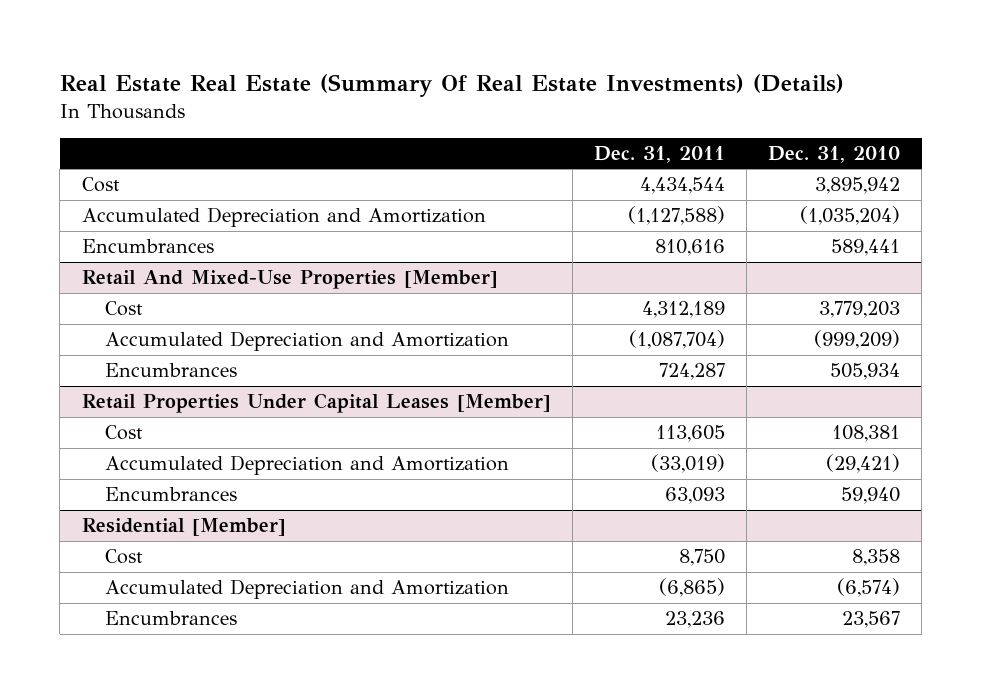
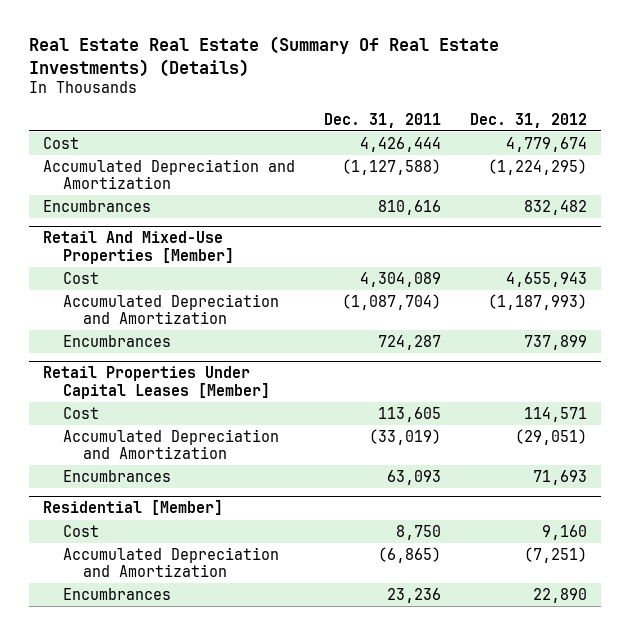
- | Dec. 31, 2011 | Dec. 31, 2010
+ | Dec. 31, 2011 | Dec. 31, 2012
- Cost | 4,434,544 | 3,895,942
+ Cost | 4,426,444 | 4,779,674
@ Retail And Mixed-Use Properties [Member]
- Cost | 4,312,189 | 3,779,203
+ Cost | 4,304,089 | 4,655,943

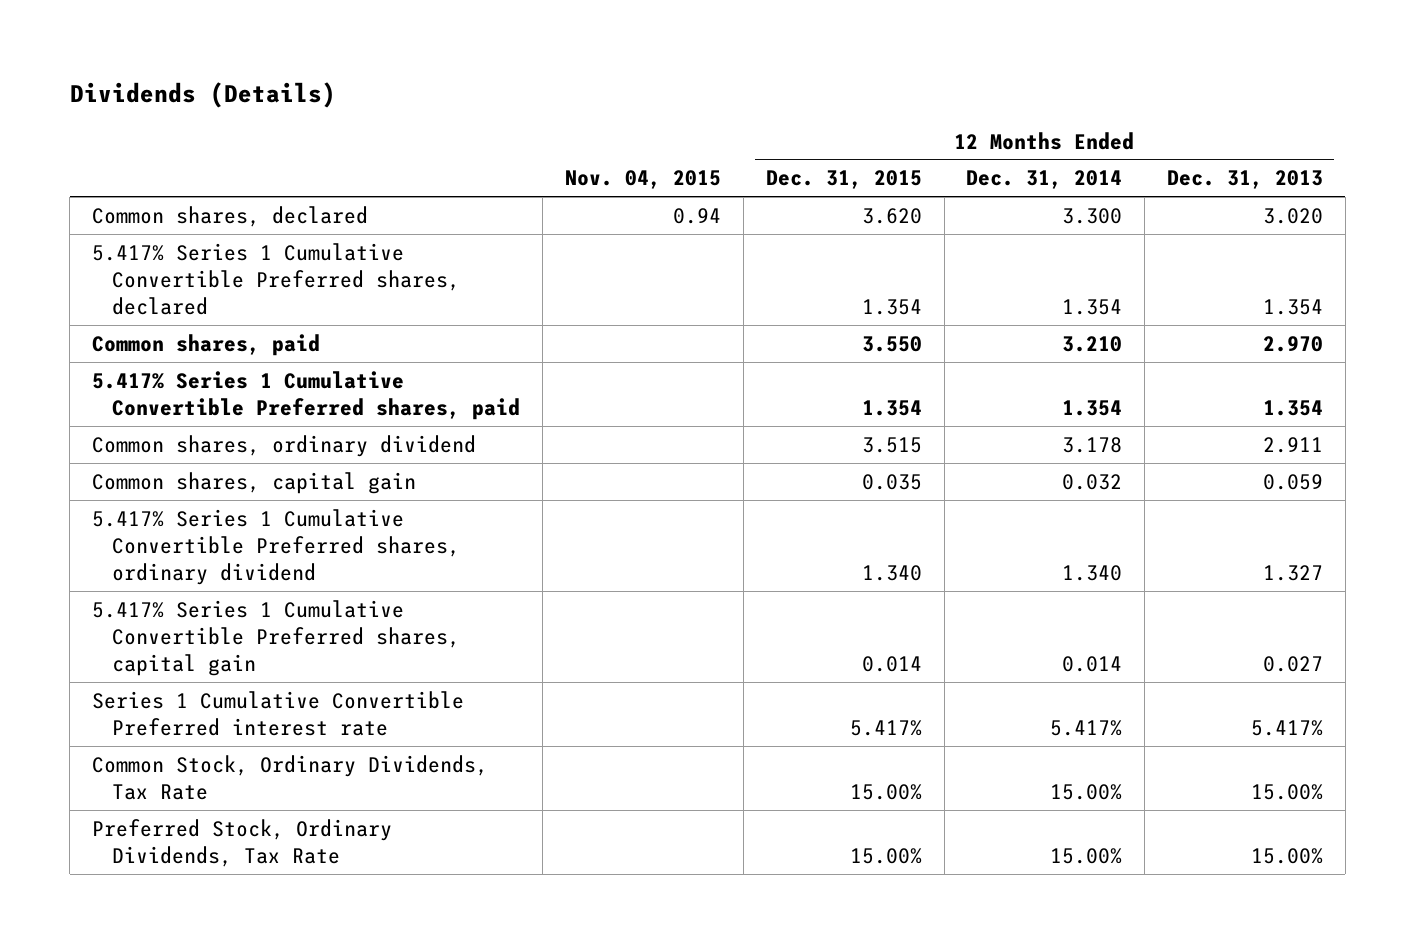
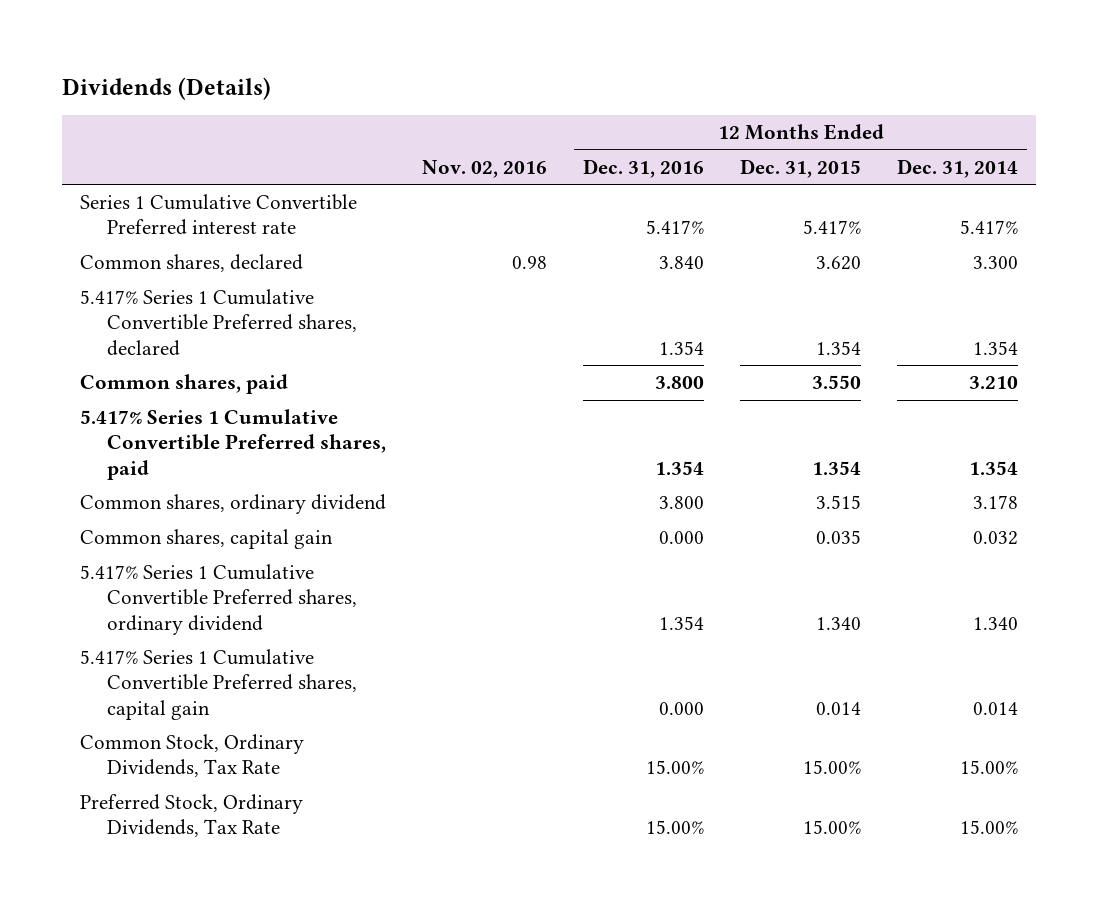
- | Nov. 04, 2015 | 12 Months Ended Dec. 31, 2015 | 12 Months Ended Dec. 31, 2014 | 12 Months Ended Dec. 31, 2013
+ | Nov. 02, 2016 | 12 Months Ended Dec. 31, 2016 | 12 Months Ended Dec. 31, 2015 | 12 Months Ended Dec. 31, 2014
moved up: Series 1 Cumulative Convertible Preferred interest rate | | 5.417% | 5.417% | 5.417%

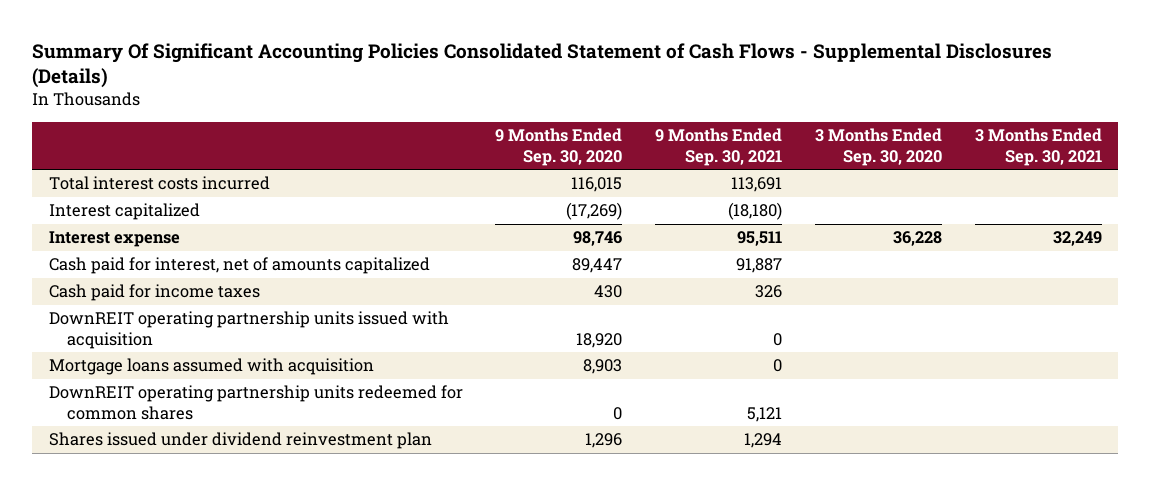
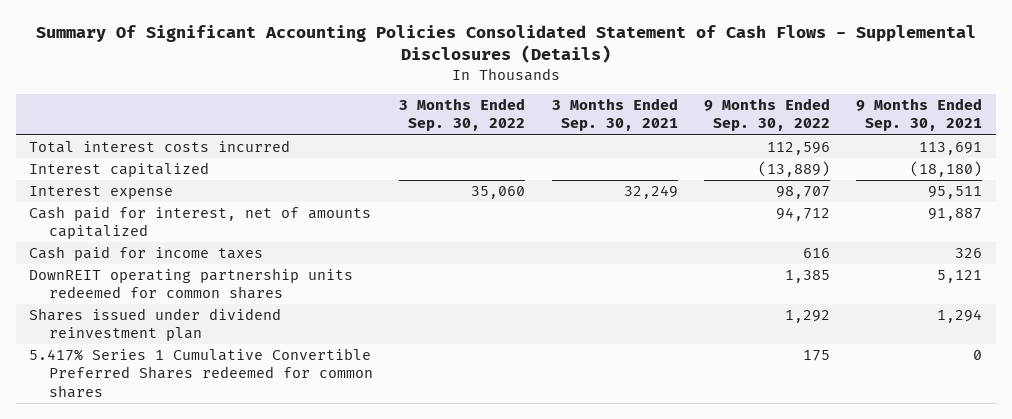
- | 9 Months Ended Sep. 30, 2020 | 9 Months Ended Sep. 30, 2021 | 3 Months Ended Sep. 30, 2020 | 3 Months Ended Sep. 30, 2021
+ | 3 Months Ended Sep. 30, 2022 | 3 Months Ended Sep. 30, 2021 | 9 Months Ended Sep. 30, 2022 | 9 Months Ended Sep. 30, 2021
- DownREIT operating partnership units issued with acquisition | 18,920 | 0 | |
- Mortgage loans assumed with acquisition | 8,903 | 0 | |
+ 5.417% Series 1 Cumulative Convertible Preferred Shares redeemed for common shares | | | 175 | 0

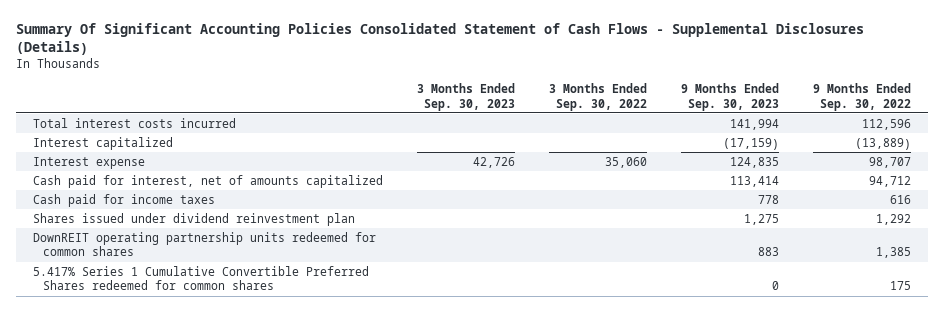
- | 3 Months Ended Sep. 30, 2022 | 3 Months Ended Sep. 30, 2021 | 9 Months Ended Sep. 30, 2022 | 9 Months Ended Sep. 30, 2021
+ | 3 Months Ended Sep. 30, 2023 | 3 Months Ended Sep. 30, 2022 | 9 Months Ended Sep. 30, 2023 | 9 Months Ended Sep. 30, 2022
moved down: DownREIT operating partnership units redeemed for common shares | | | 883 | 1,385

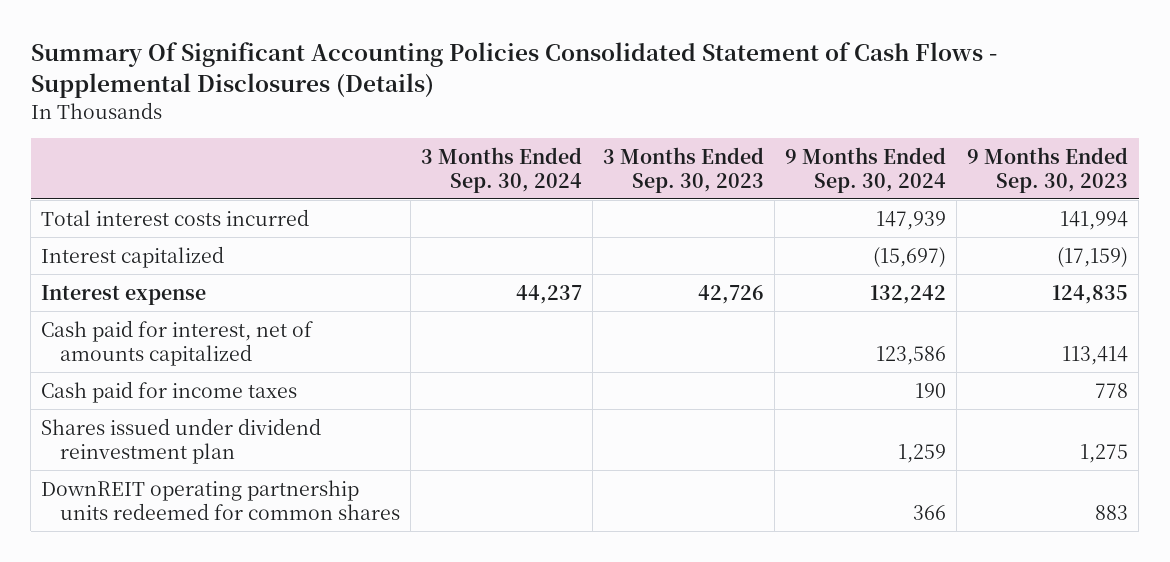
- | 3 Months Ended Sep. 30, 2023 | 3 Months Ended Sep. 30, 2022 | 9 Months Ended Sep. 30, 2023 | 9 Months Ended Sep. 30, 2022
+ | 3 Months Ended Sep. 30, 2024 | 3 Months Ended Sep. 30, 2023 | 9 Months Ended Sep. 30, 2024 | 9 Months Ended Sep. 30, 2023
- 5.417% Series 1 Cumulative Convertible Preferred Shares redeemed for common shares | | | 0 | 175

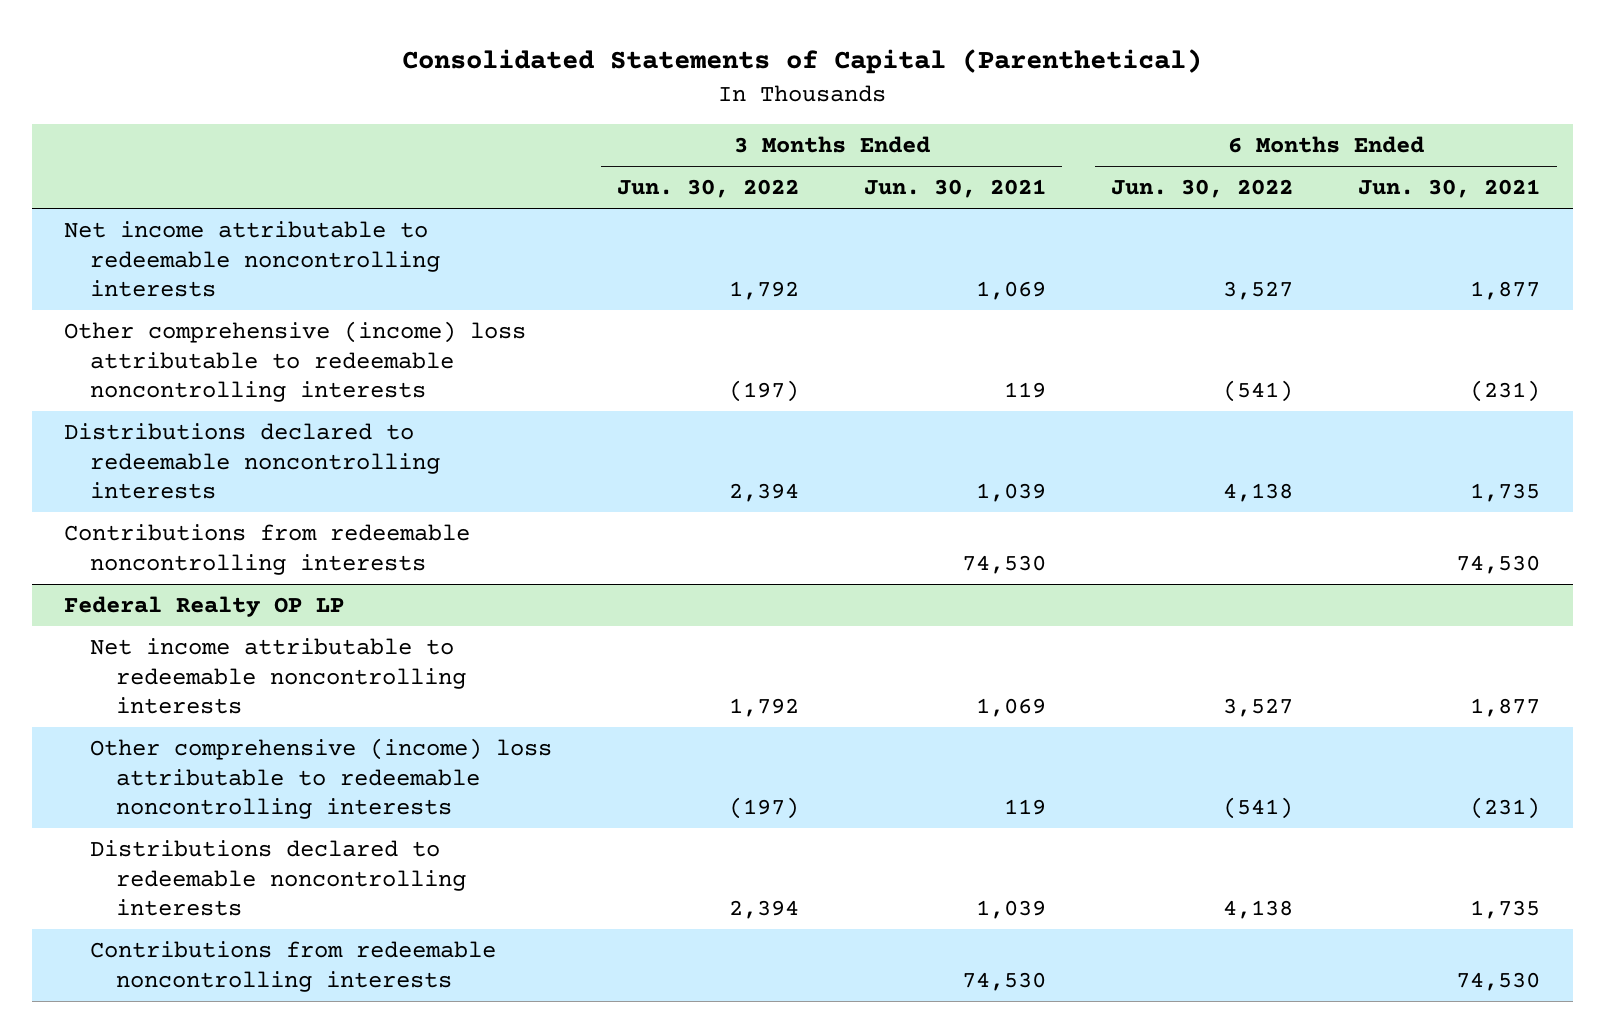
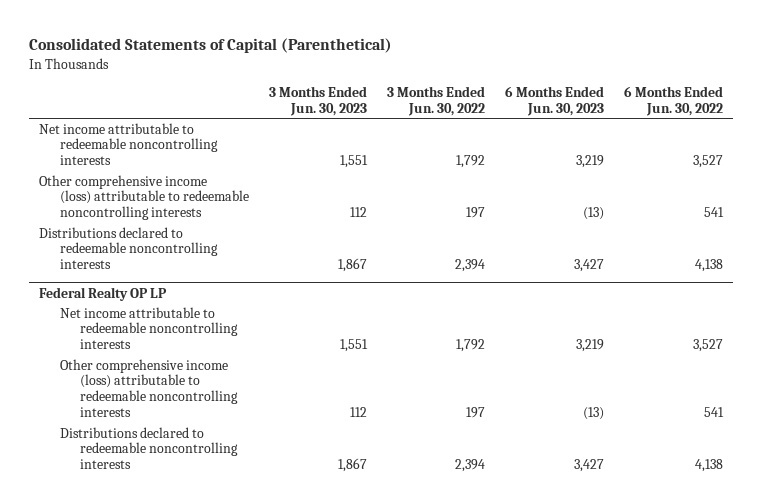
- | 3 Months Ended Jun. 30, 2022 | 3 Months Ended Jun. 30, 2021 | 6 Months Ended Jun. 30, 2022 | 6 Months Ended Jun. 30, 2021
+ | 3 Months Ended Jun. 30, 2023 | 3 Months Ended Jun. 30, 2022 | 6 Months Ended Jun. 30, 2023 | 6 Months Ended Jun. 30, 2022
- Other comprehensive (income) loss attributable to redeemable noncontrolling interests | (197) | 119 | (541) | (231)
+ Other comprehensive income (loss) attributable to redeemable noncontrolling interests | 112 | 197 | (13) | 541
- Contributions from redeemable noncontrolling interests | | 74,530 | | 74,530
@ Federal Realty OP LP
- Other comprehensive (income) loss attributable to redeemable noncontrolling interests | (197) | 119 | (541) | (231)
+ Other comprehensive income (loss) attributable to redeemable noncontrolling interests | 112 | 197 | (13) | 541
- Contributions from redeemable noncontrolling interests | | 74,530 | | 74,530

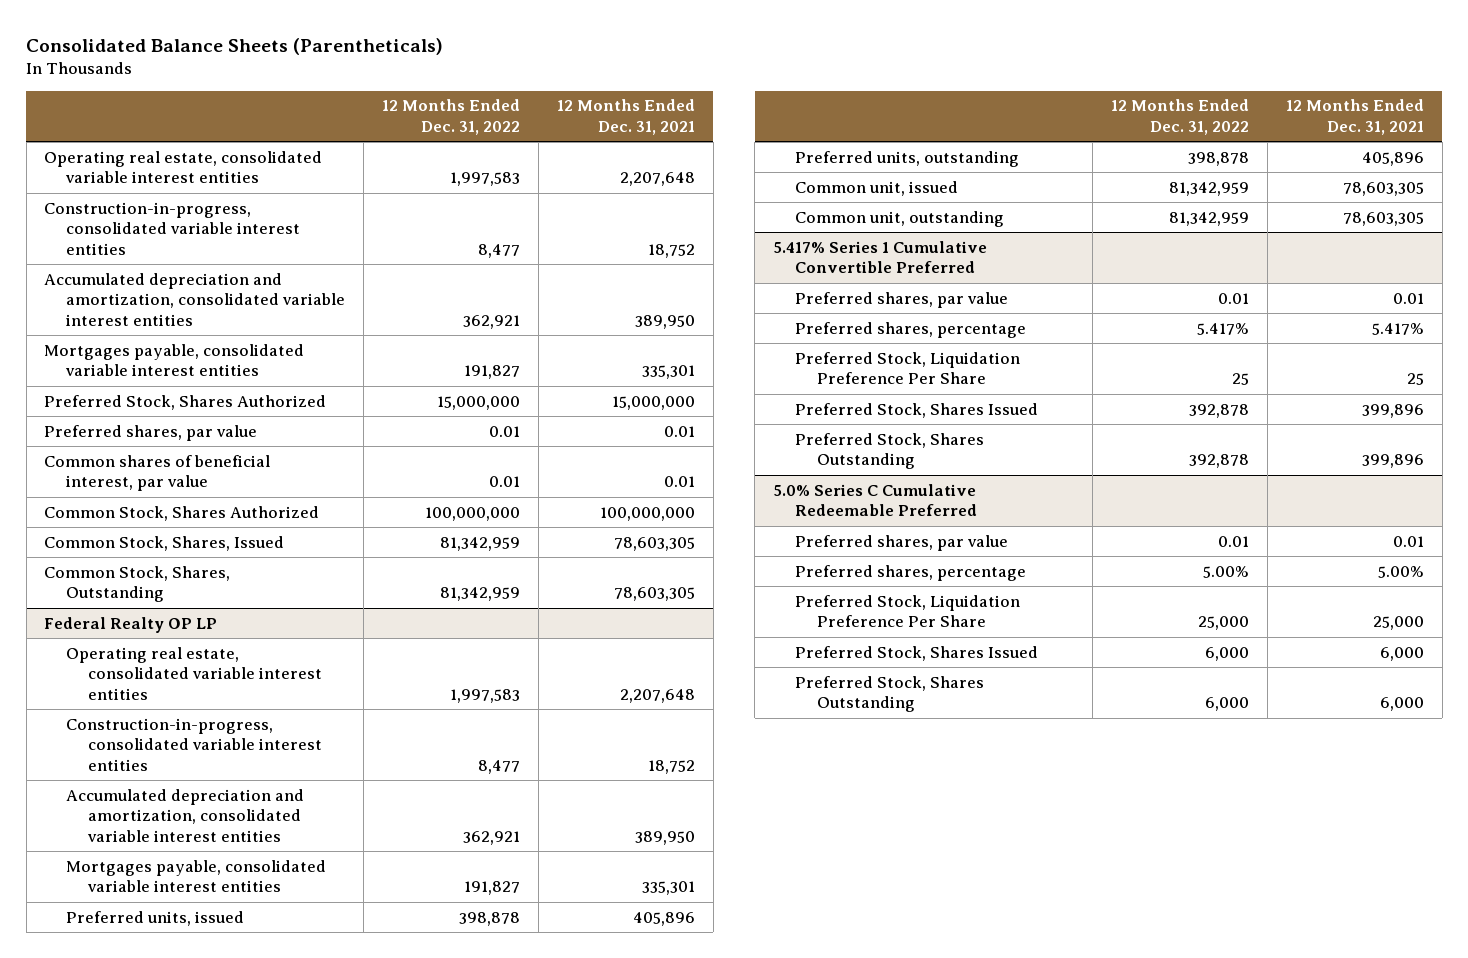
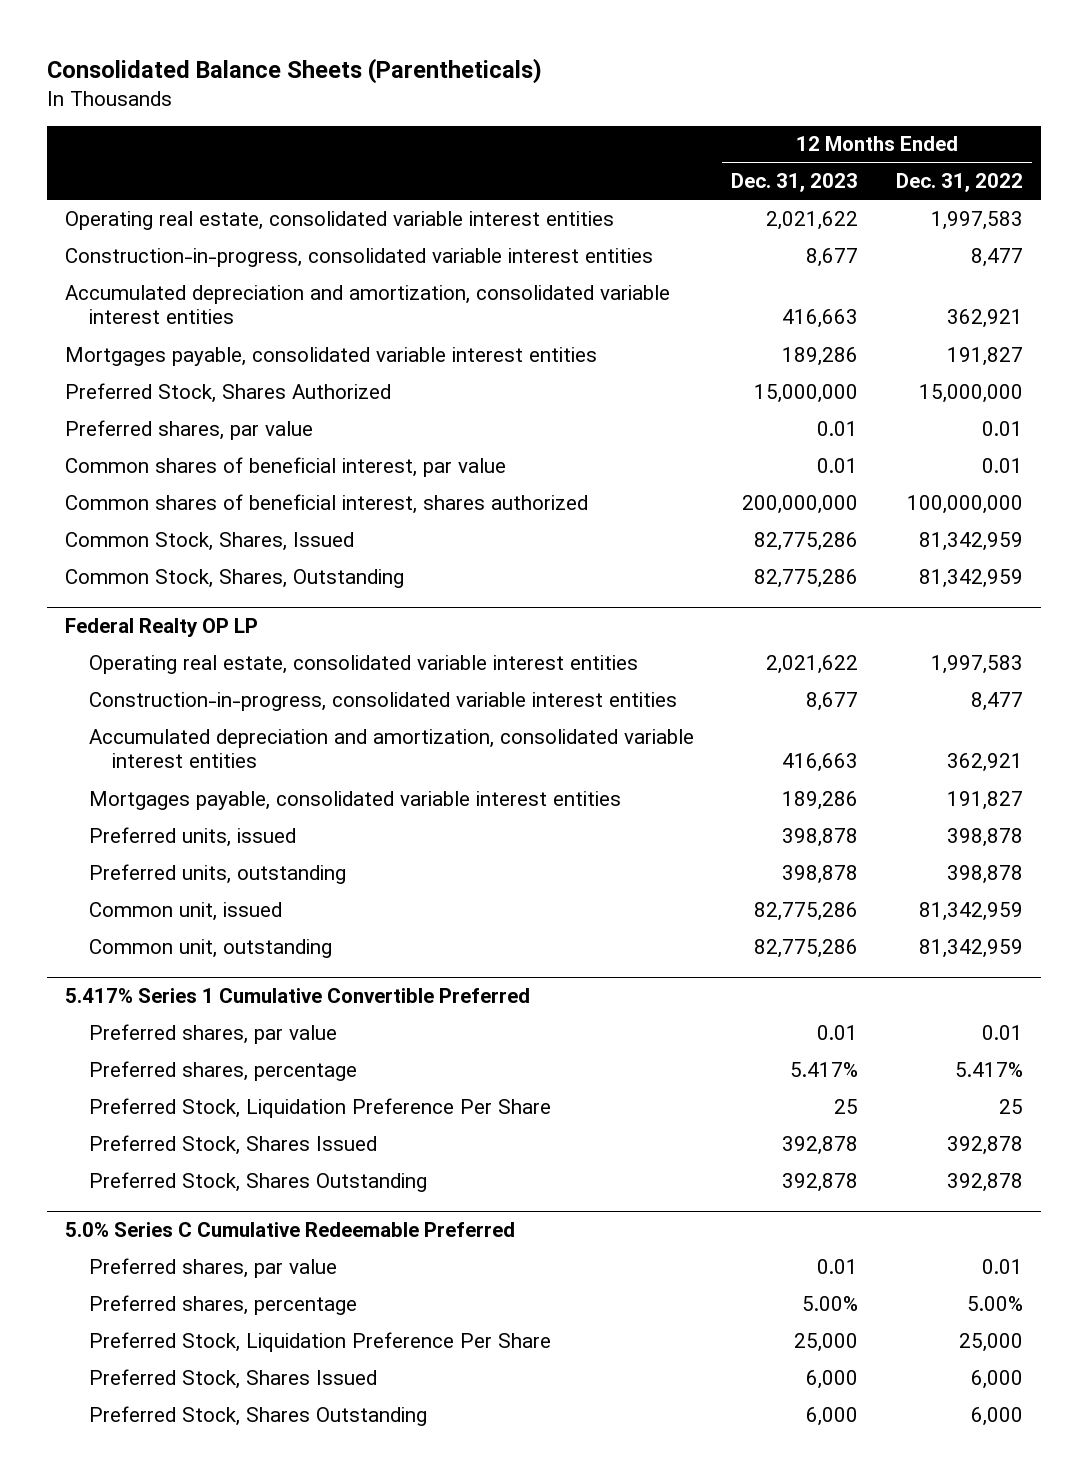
- | 12 Months Ended Dec. 31, 2022 | 12 Months Ended Dec. 31, 2021
+ | 12 Months Ended Dec. 31, 2023 | 12 Months Ended Dec. 31, 2022
- Common Stock, Shares Authorized | 100,000,000 | 100,000,000
+ Common shares of beneficial interest, shares authorized | 200,000,000 | 100,000,000

